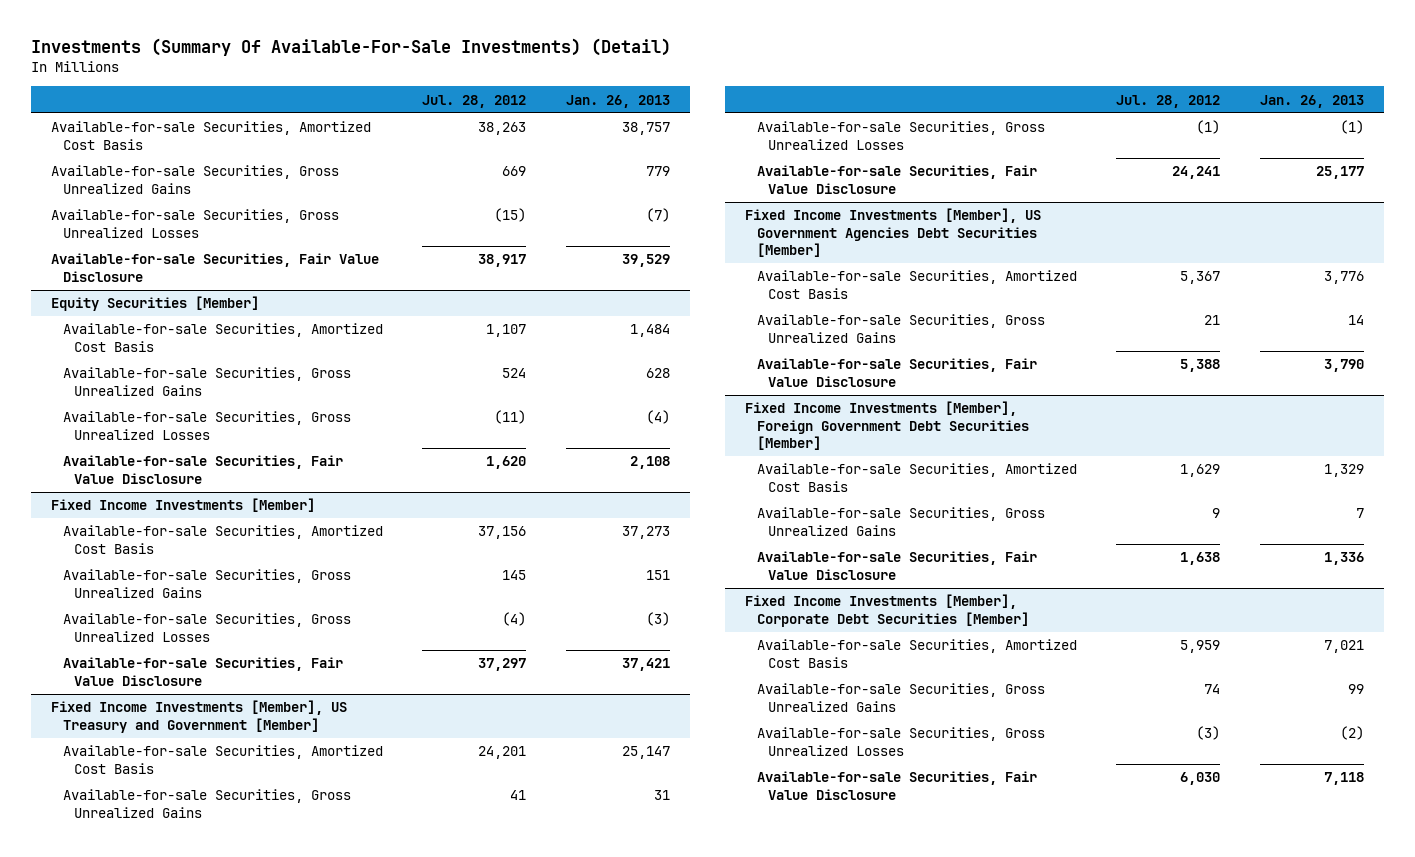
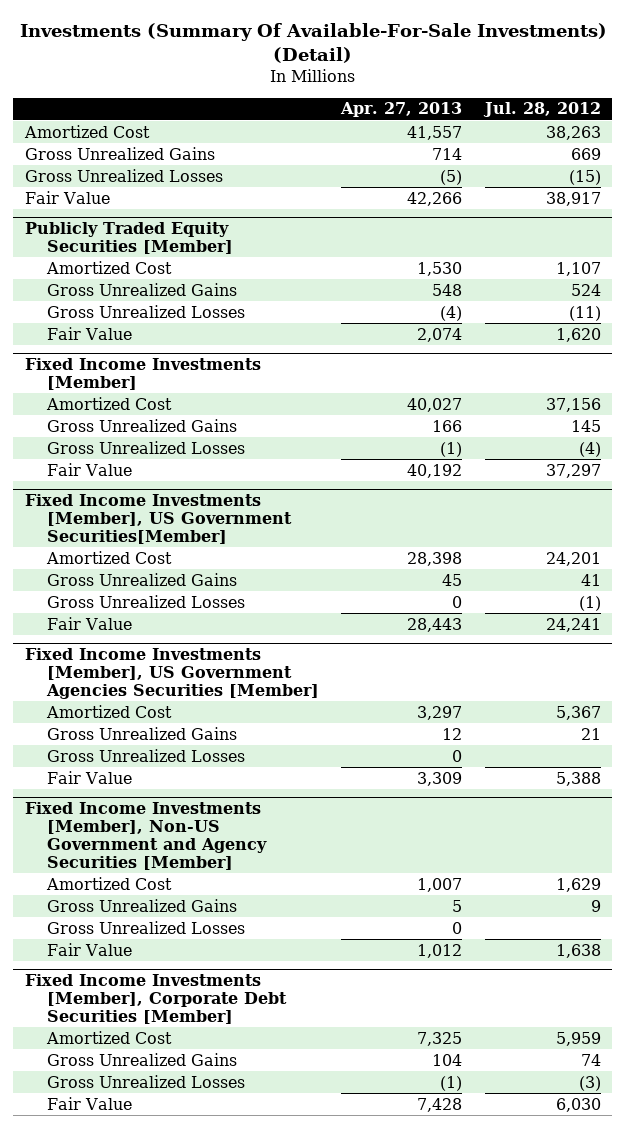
- | Jul. 28, 2012 | Jan. 26, 2013
+ | Apr. 27, 2013 | Jul. 28, 2012
- Available-for-sale Securities, Amortized Cost Basis | 38,263 | 38,757
- Available-for-sale Securities, Gross Unrealized Gains | 669 | 779
- Available-for-sale Securities, Gross Unrealized Losses | (15) | (7)
- Available-for-sale Securities, Fair Value Disclosure | 38,917 | 39,529
- Equity Securities [Member]
- Available-for-sale Securities, Amortized Cost Basis | 1,107 | 1,484
- Available-for-sale Securities, Gross Unrealized Gains | 524 | 628
- Available-for-sale Securities, Gross Unrealized Losses | (11) | (4)
- Available-for-sale Securities, Fair Value Disclosure | 1,620 | 2,108
+ Amortized Cost | 41,557 | 38,263
+ Gross Unrealized Gains | 714 | 669
+ Gross Unrealized Losses | (5) | (15)
+ Fair Value | 42,266 | 38,917
+ Publicly Traded Equity Securities [Member]
+ Amortized Cost | 1,530 | 1,107
+ Gross Unrealized Gains | 548 | 524
+ Gross Unrealized Losses | (4) | (11)
+ Fair Value | 2,074 | 1,620
@ Fixed Income Investments [Member]
- Available-for-sale Securities, Amortized Cost Basis | 37,156 | 37,273
- Available-for-sale Securities, Gross Unrealized Gains | 145 | 151
- Available-for-sale Securities, Gross Unrealized Losses | (4) | (3)
- Available-for-sale Securities, Fair Value Disclosure | 37,297 | 37,421
- Fixed Income Investments [Member], US Treasury and Government [Member]
- Available-for-sale Securities, Amortized Cost Basis | 24,201 | 25,147
- Available-for-sale Securities, Gross Unrealized Gains | 41 | 31
- Available-for-sale Securities, Gross Unrealized Losses | (1) | (1)
- Available-for-sale Securities, Fair Value Disclosure | 24,241 | 25,177
- Fixed Income Investments [Member], US Government Agencies Debt Securities [Member]
- Available-for-sale Securities, Amortized Cost Basis | 5,367 | 3,776
- Available-for-sale Securities, Gross Unrealized Gains | 21 | 14
- Available-for-sale Securities, Fair Value Disclosure | 5,388 | 3,790
- Fixed Income Investments [Member], Foreign Government Debt Securities [Member]
- Available-for-sale Securities, Amortized Cost Basis | 1,629 | 1,329
- Available-for-sale Securities, Gross Unrealized Gains | 9 | 7
- Available-for-sale Securities, Fair Value Disclosure | 1,638 | 1,336
@ Fixed Income Investments [Member]
+ Amortized Cost | 40,027 | 37,156
+ Gross Unrealized Gains | 166 | 145
+ Gross Unrealized Losses | (1) | (4)
+ Fair Value | 40,192 | 37,297
+ Fixed Income Investments [Member], US Government Securities[Member]
+ Amortized Cost | 28,398 | 24,201
+ Gross Unrealized Gains | 45 | 41
+ Gross Unrealized Losses | 0 | (1)
+ Fair Value | 28,443 | 24,241
+ Fixed Income Investments [Member], US Government Agencies Securities [Member]
+ Amortized Cost | 3,297 | 5,367
+ Gross Unrealized Gains | 12 | 21
+ Gross Unrealized Losses | 0 |
+ Fair Value | 3,309 | 5,388
+ Fixed Income Investments [Member], Non-US Government and Agency Securities [Member]
+ Amortized Cost | 1,007 | 1,629
+ Gross Unrealized Gains | 5 | 9
+ Gross Unrealized Losses | 0 |
+ Fair Value | 1,012 | 1,638
@ Fixed Income Investments [Member], Corporate Debt Securities [Member]
- Available-for-sale Securities, Amortized Cost Basis | 5,959 | 7,021
- Available-for-sale Securities, Gross Unrealized Gains | 74 | 99
- Available-for-sale Securities, Gross Unrealized Losses | (3) | (2)
- Available-for-sale Securities, Fair Value Disclosure | 6,030 | 7,118
+ Amortized Cost | 7,325 | 5,959
+ Gross Unrealized Gains | 104 | 74
+ Gross Unrealized Losses | (1) | (3)
+ Fair Value | 7,428 | 6,030

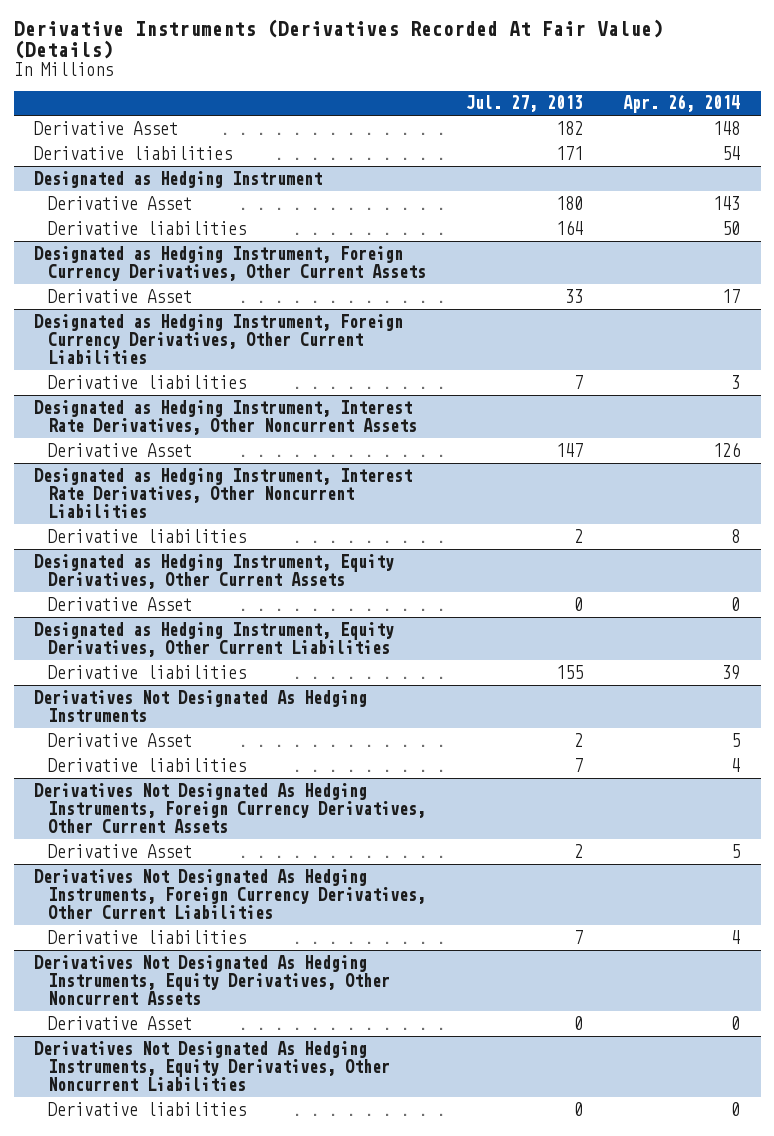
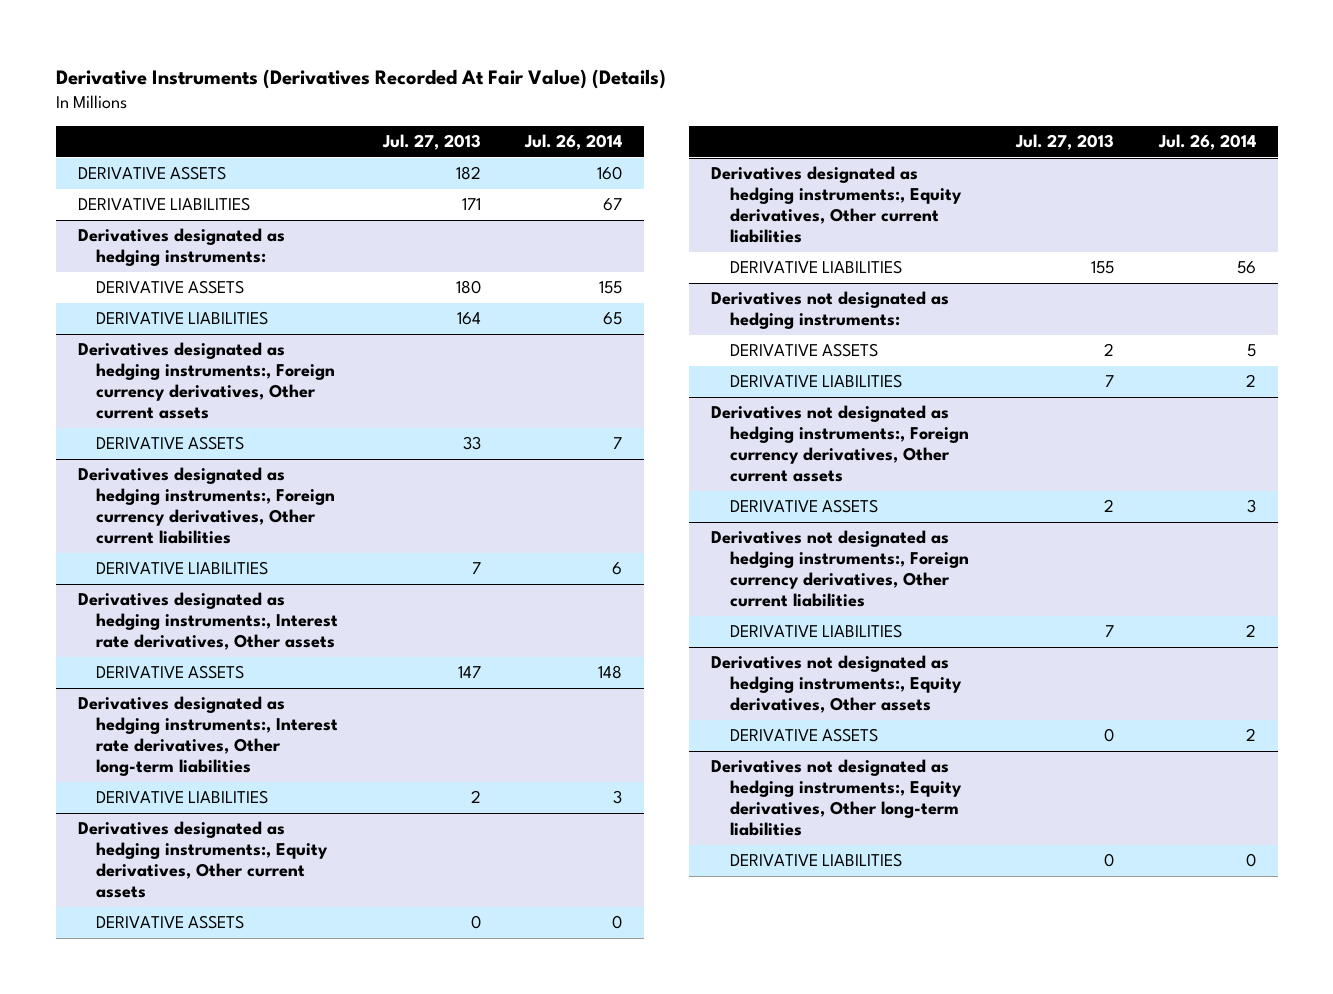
- | Jul. 27, 2013 | Apr. 26, 2014
+ | Jul. 27, 2013 | Jul. 26, 2014
- Derivative Asset | 182 | 148
- Derivative liabilities | 171 | 54
- Designated as Hedging Instrument
- Derivative Asset | 180 | 143
- Derivative liabilities | 164 | 50
- Designated as Hedging Instrument, Foreign Currency Derivatives, Other Current Assets
- Derivative Asset | 33 | 17
- Designated as Hedging Instrument, Foreign Currency Derivatives, Other Current Liabilities
- Derivative liabilities | 7 | 3
- Designated as Hedging Instrument, Interest Rate Derivatives, Other Noncurrent Assets
- Derivative Asset | 147 | 126
- Designated as Hedging Instrument, Interest Rate Derivatives, Other Noncurrent Liabilities
- Derivative liabilities | 2 | 8
- Designated as Hedging Instrument, Equity Derivatives, Other Current Assets
- Derivative Asset | 0 | 0
- Designated as Hedging Instrument, Equity Derivatives, Other Current Liabilities
- Derivative liabilities | 155 | 39
- Derivatives Not Designated As Hedging Instruments
- Derivative Asset | 2 | 5
- Derivative liabilities | 7 | 4
- Derivatives Not Designated As Hedging Instruments, Foreign Currency Derivatives, Other Current Assets
- Derivative Asset | 2 | 5
- Derivatives Not Designated As Hedging Instruments, Foreign Currency Derivatives, Other Current Liabilities
- Derivative liabilities | 7 | 4
- Derivatives Not Designated As Hedging Instruments, Equity Derivatives, Other Noncurrent Assets
- Derivative Asset | 0 | 0
- Derivatives Not Designated As Hedging Instruments, Equity Derivatives, Other Noncurrent Liabilities
- Derivative liabilities | 0 | 0
+ DERIVATIVE ASSETS | 182 | 160
+ DERIVATIVE LIABILITIES | 171 | 67
+ Derivatives designated as hedging instruments:
+ DERIVATIVE ASSETS | 180 | 155
+ DERIVATIVE LIABILITIES | 164 | 65
+ Derivatives designated as hedging instruments:, Foreign currency derivatives, Other current assets
+ DERIVATIVE ASSETS | 33 | 7
+ Derivatives designated as hedging instruments:, Foreign currency derivatives, Other current liabilities
+ DERIVATIVE LIABILITIES | 7 | 6
+ Derivatives designated as hedging instruments:, Interest rate derivatives, Other assets
+ DERIVATIVE ASSETS | 147 | 148
+ Derivatives designated as hedging instruments:, Interest rate derivatives, Other long-term liabilities
+ DERIVATIVE LIABILITIES | 2 | 3
+ Derivatives designated as hedging instruments:, Equity derivatives, Other current assets
+ DERIVATIVE ASSETS | 0 | 0
+ Derivatives designated as hedging instruments:, Equity derivatives, Other current liabilities
+ DERIVATIVE LIABILITIES | 155 | 56
+ Derivatives not designated as hedging instruments:
+ DERIVATIVE ASSETS | 2 | 5
+ DERIVATIVE LIABILITIES | 7 | 2
+ Derivatives not designated as hedging instruments:, Foreign currency derivatives, Other current assets
+ DERIVATIVE ASSETS | 2 | 3
+ Derivatives not designated as hedging instruments:, Foreign currency derivatives, Other current liabilities
+ DERIVATIVE LIABILITIES | 7 | 2
+ Derivatives not designated as hedging instruments:, Equity derivatives, Other assets
+ DERIVATIVE ASSETS | 0 | 2
+ Derivatives not designated as hedging instruments:, Equity derivatives, Other long-term liabilities
+ DERIVATIVE LIABILITIES | 0 | 0

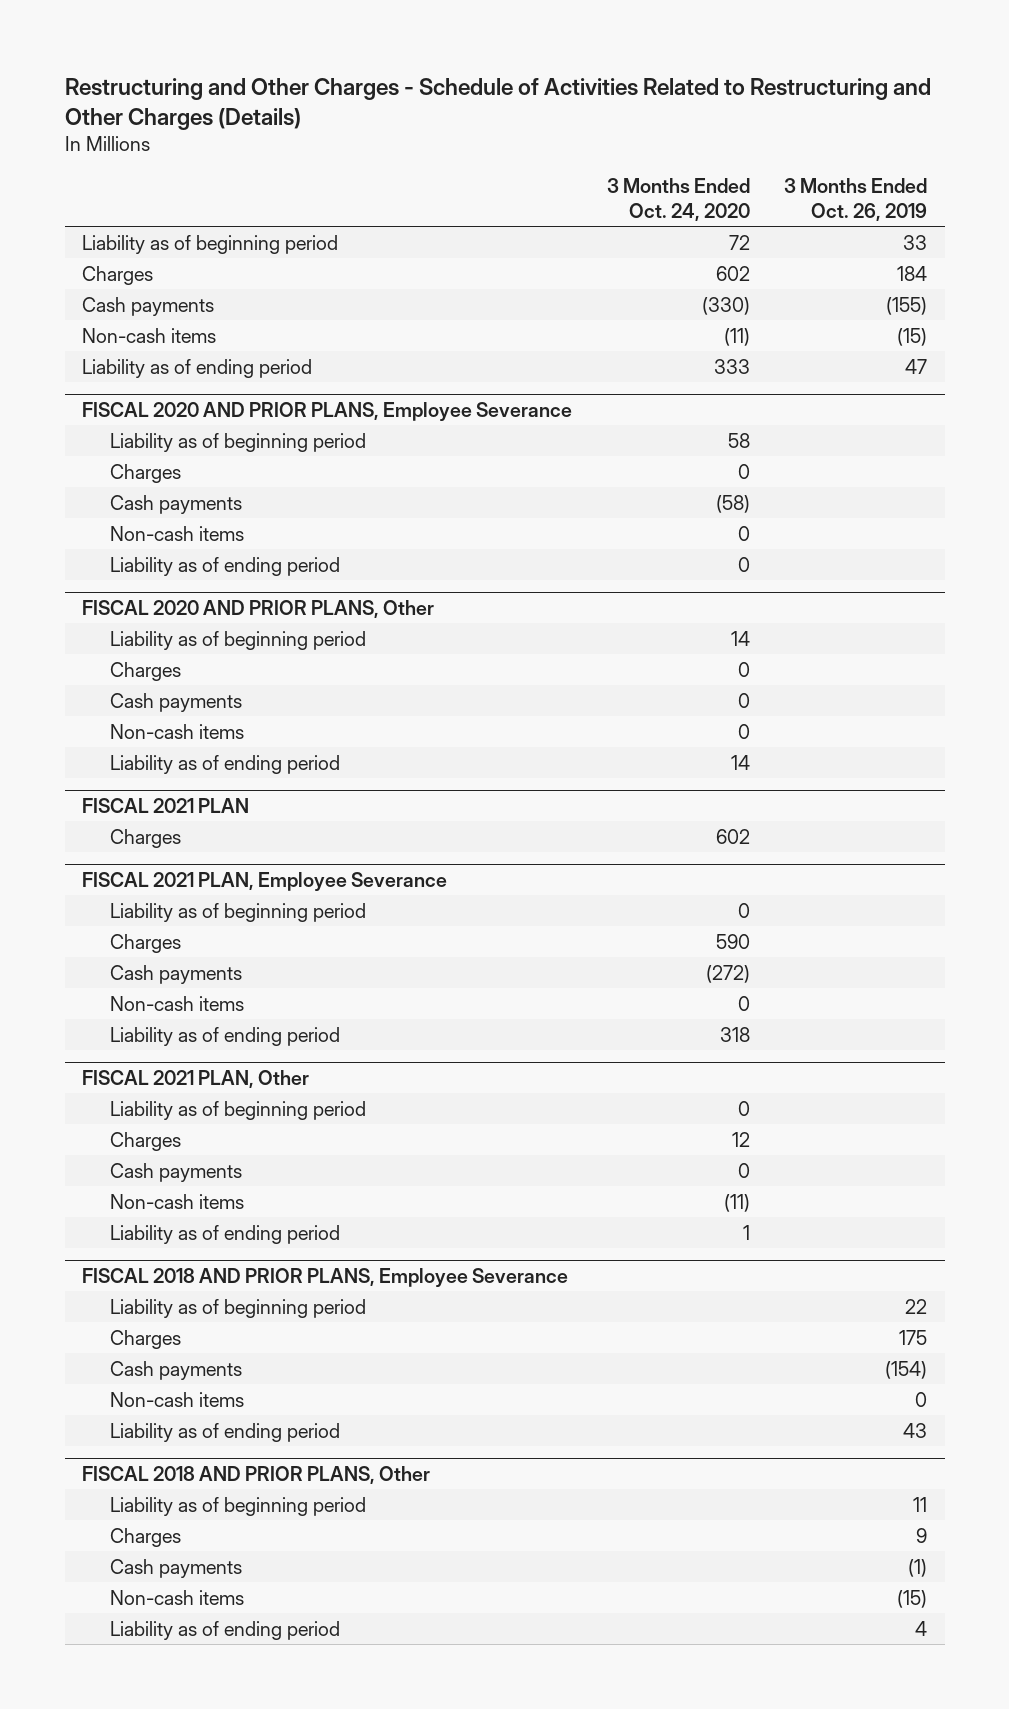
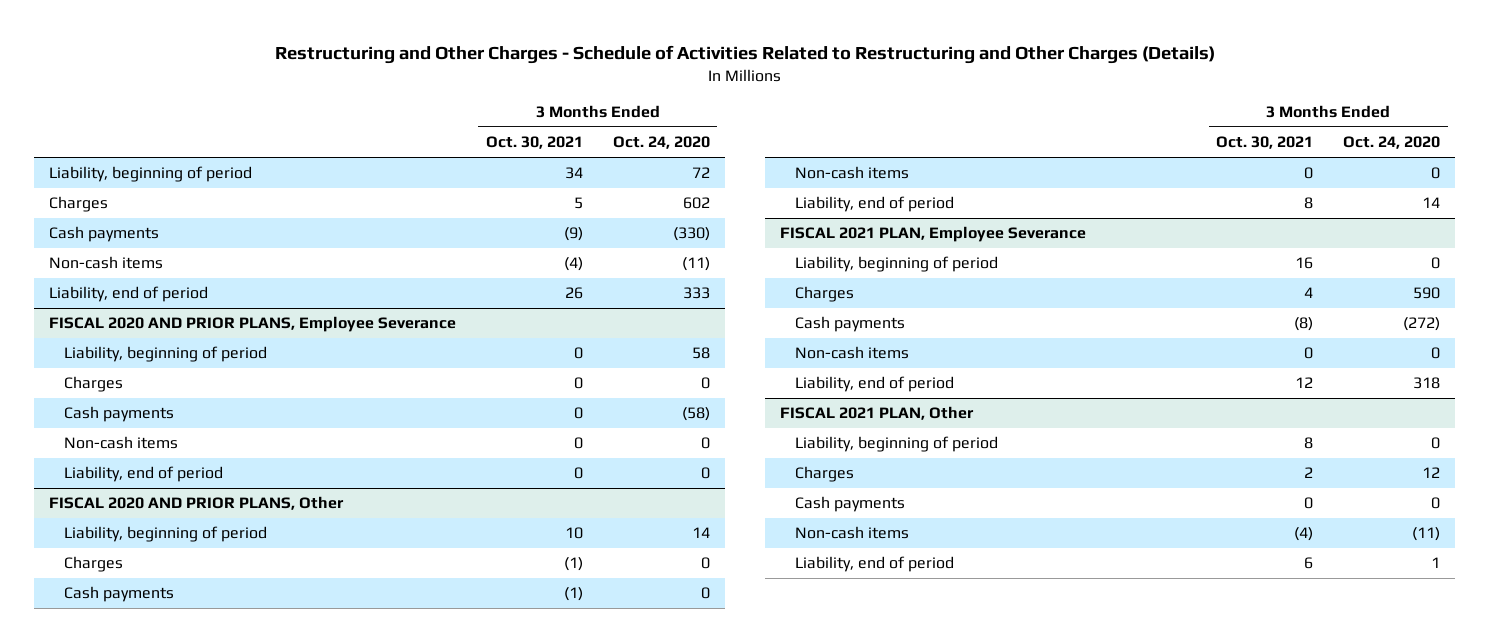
- | 3 Months Ended Oct. 24, 2020 | 3 Months Ended Oct. 26, 2019
+ | 3 Months Ended Oct. 30, 2021 | 3 Months Ended Oct. 24, 2020
- Liability as of beginning period | 72 | 33
+ Liability, beginning of period | 34 | 72
- Liability as of ending period | 333 | 47
+ Liability, end of period | 26 | 333
@ FISCAL 2020 AND PRIOR PLANS, Employee Severance
- Liability as of beginning period | 58 |
+ Liability, beginning of period | 0 | 58
- Liability as of ending period | 0 |
+ Liability, end of period | 0 | 0
@ FISCAL 2020 AND PRIOR PLANS, Other
- Liability as of beginning period | 14 |
+ Liability, beginning of period | 10 | 14
- Liability as of ending period | 14 |
- FISCAL 2021 PLAN
- Charges | 602 |
@ FISCAL 2020 AND PRIOR PLANS, Other
+ Liability, end of period | 8 | 14
@ FISCAL 2021 PLAN, Employee Severance
- Liability as of beginning period | 0 |
+ Liability, beginning of period | 16 | 0
- Liability as of ending period | 318 |
+ Liability, end of period | 12 | 318
@ FISCAL 2021 PLAN, Other
- Liability as of beginning period | 0 |
+ Liability, beginning of period | 8 | 0
- Liability as of ending period | 1 |
- FISCAL 2018 AND PRIOR PLANS, Employee Severance
- Liability as of beginning period | | 22
- Charges | | 175
- Cash payments | | (154)
- Non-cash items | | 0
- Liability as of ending period | | 43
- FISCAL 2018 AND PRIOR PLANS, Other
- Liability as of beginning period | | 11
- Charges | | 9
- Cash payments | | (1)
- Non-cash items | | (15)
- Liability as of ending period | | 4
@ FISCAL 2021 PLAN, Other
+ Liability, end of period | 6 | 1

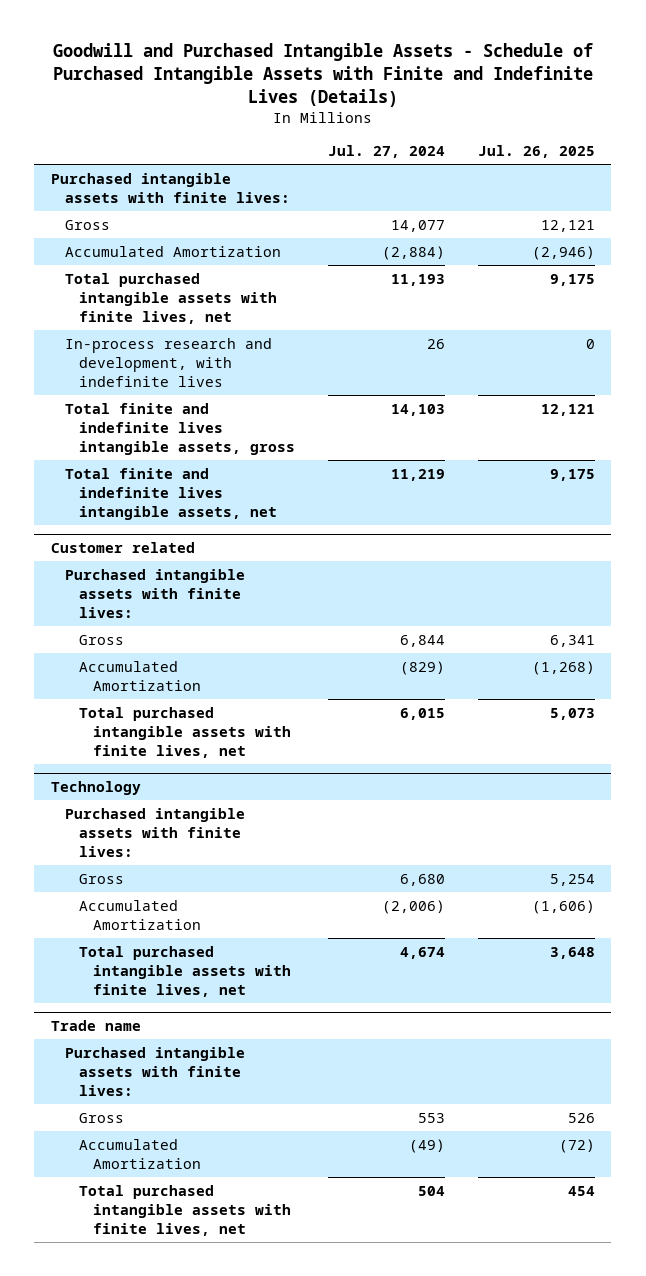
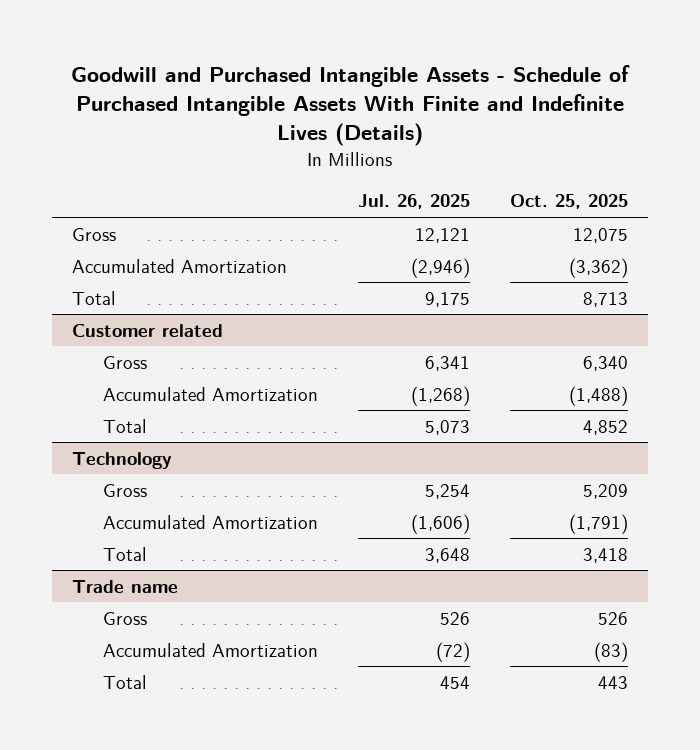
- Goodwill and Purchased Intangible Assets - Schedule of Purchased Intangible Assets with Finite and Indefinite Lives (Details)
+ Goodwill and Purchased Intangible Assets - Schedule of Purchased Intangible Assets With Finite and Indefinite Lives (Details)
- | Jul. 27, 2024 | Jul. 26, 2025
+ | Jul. 26, 2025 | Oct. 25, 2025
- Purchased intangible assets with finite lives:
- Total purchased intangible assets with finite lives, net | 11,193 | 9,175
- In-process research and development, with indefinite lives | 26 | 0
- Total finite and indefinite lives intangible assets, gross | 14,103 | 12,121
- Total finite and indefinite lives intangible assets, net | 11,219 | 9,175
+ Total | 9,175 | 8,713
@ Customer related
- Purchased intangible assets with finite lives:
- Total purchased intangible assets with finite lives, net | 6,015 | 5,073
+ Total | 5,073 | 4,852
@ Technology
- Purchased intangible assets with finite lives:
- Total purchased intangible assets with finite lives, net | 4,674 | 3,648
+ Total | 3,648 | 3,418
@ Trade name
- Purchased intangible assets with finite lives:
- Total purchased intangible assets with finite lives, net | 504 | 454
+ Total | 454 | 443

